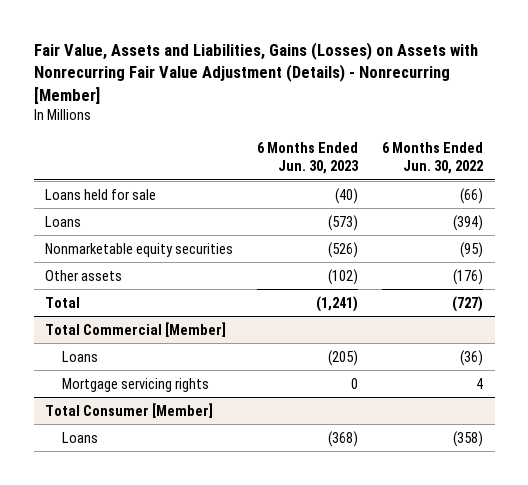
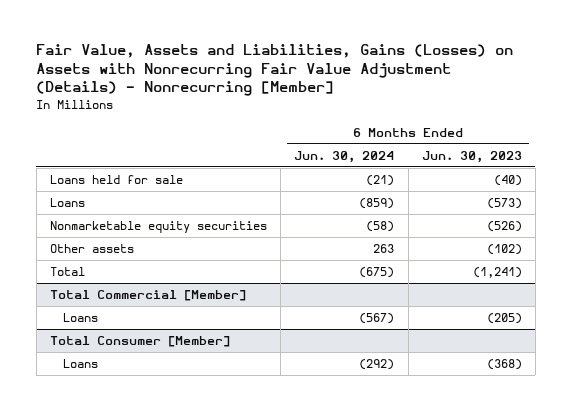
- | 6 Months Ended Jun. 30, 2023 | 6 Months Ended Jun. 30, 2022
+ | 6 Months Ended Jun. 30, 2024 | 6 Months Ended Jun. 30, 2023
@ Total Commercial [Member]
- Mortgage servicing rights | 0 | 4

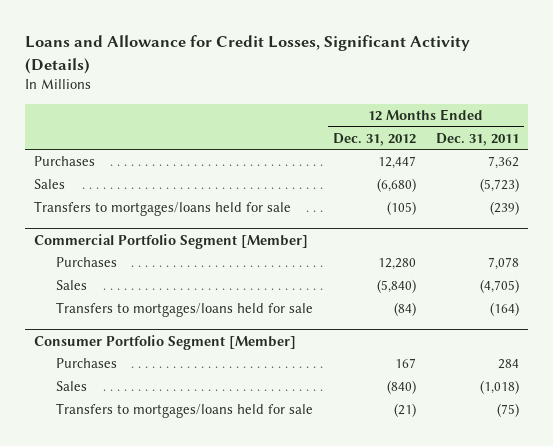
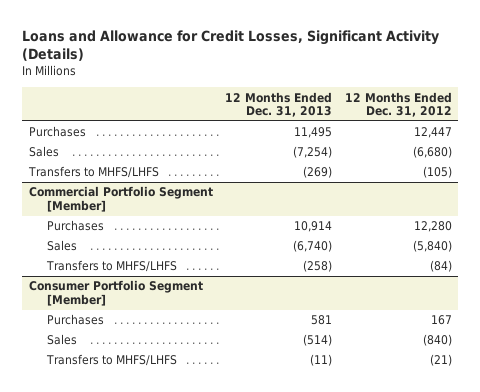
- | 12 Months Ended Dec. 31, 2012 | 12 Months Ended Dec. 31, 2011
+ | 12 Months Ended Dec. 31, 2013 | 12 Months Ended Dec. 31, 2012
- Transfers to mortgages/loans held for sale | (105) | (239)
+ Transfers to MHFS/LHFS | (269) | (105)
@ Commercial Portfolio Segment [Member]
- Transfers to mortgages/loans held for sale | (84) | (164)
+ Transfers to MHFS/LHFS | (258) | (84)
@ Consumer Portfolio Segment [Member]
- Transfers to mortgages/loans held for sale | (21) | (75)
+ Transfers to MHFS/LHFS | (11) | (21)

